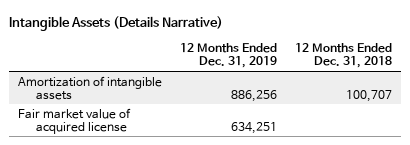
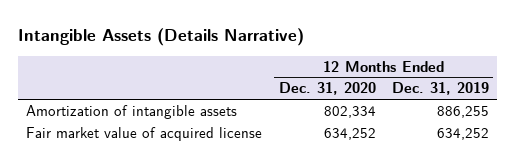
- | 12 Months Ended Dec. 31, 2019 | 12 Months Ended Dec. 31, 2018
+ | 12 Months Ended Dec. 31, 2020 | 12 Months Ended Dec. 31, 2019
- Amortization of intangible assets | 886,256 | 100,707
- Fair market value of acquired license | 634,251 |
+ Amortization of intangible assets | 802,334 | 886,255
+ Fair market value of acquired license | 634,252 | 634,252

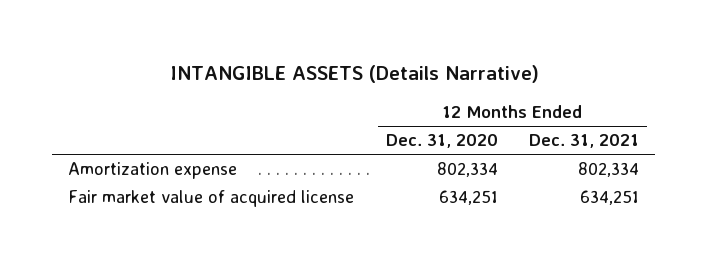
- Intangible Assets (Details Narrative)
+ INTANGIBLE ASSETS (Details Narrative)
- | 12 Months Ended Dec. 31, 2020 | 12 Months Ended Dec. 31, 2019
+ | 12 Months Ended Dec. 31, 2020 | 12 Months Ended Dec. 31, 2021
- Amortization of intangible assets | 802,334 | 886,255
- Fair market value of acquired license | 634,252 | 634,252
+ Amortization expense | 802,334 | 802,334
+ Fair market value of acquired license | 634,251 | 634,251

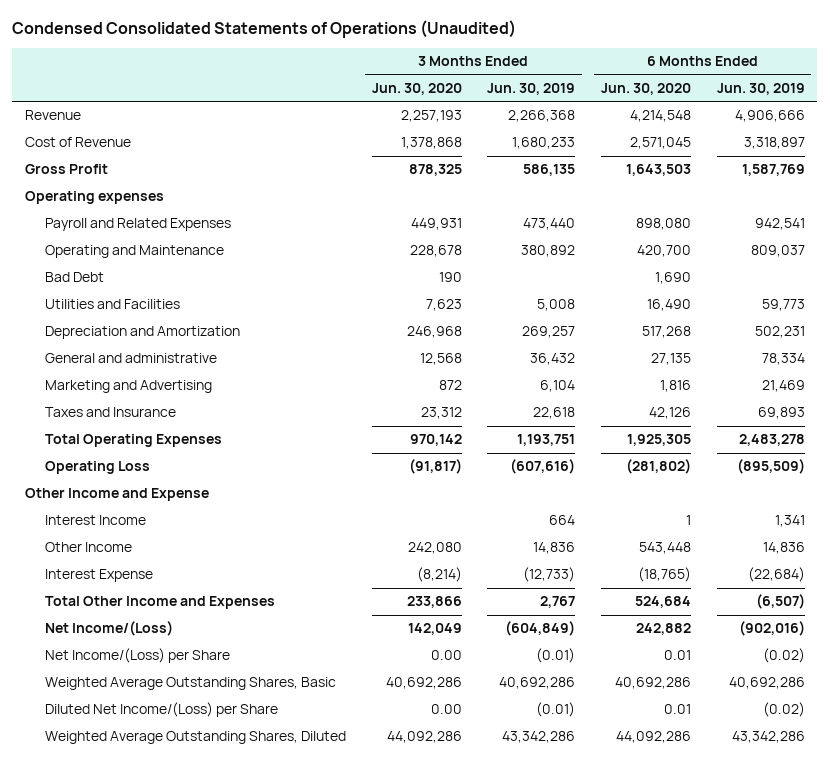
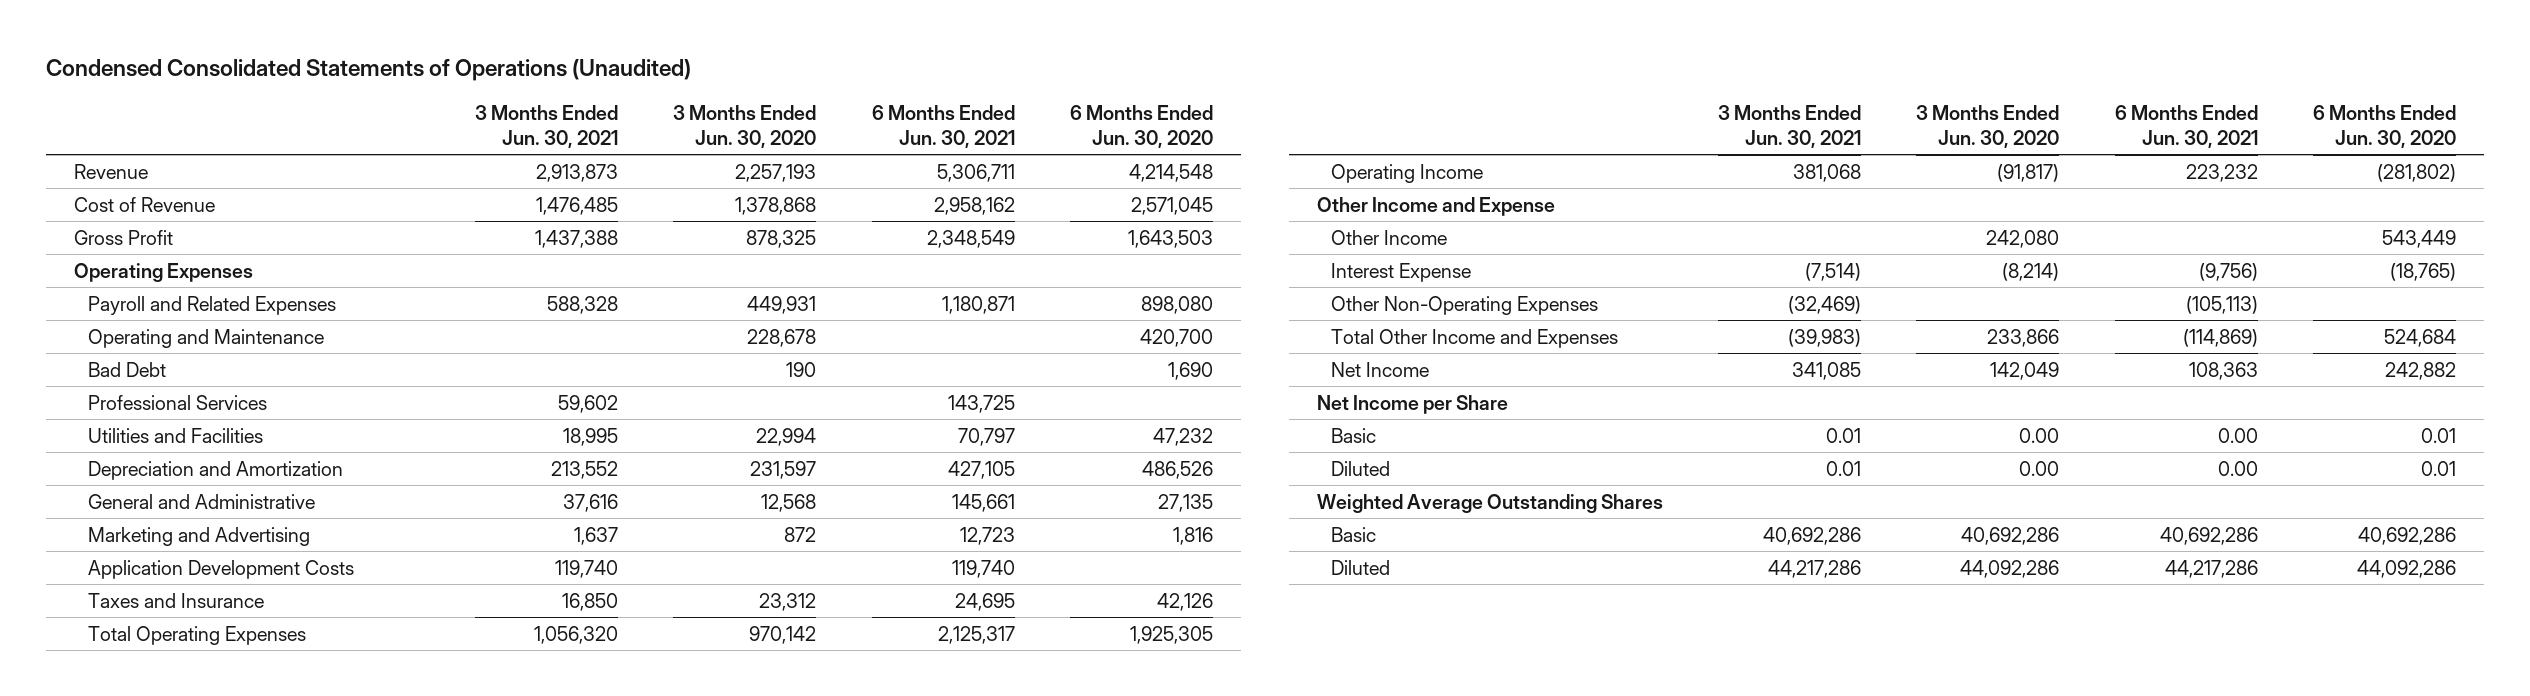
- | 3 Months Ended Jun. 30, 2020 | 3 Months Ended Jun. 30, 2019 | 6 Months Ended Jun. 30, 2020 | 6 Months Ended Jun. 30, 2019
+ | 3 Months Ended Jun. 30, 2021 | 3 Months Ended Jun. 30, 2020 | 6 Months Ended Jun. 30, 2021 | 6 Months Ended Jun. 30, 2020
- Operating expenses
+ Operating Expenses
- Utilities and Facilities | 7,623 | 5,008 | 16,490 | 59,773
- Depreciation and Amortization | 246,968 | 269,257 | 517,268 | 502,231
- General and administrative | 12,568 | 36,432 | 27,135 | 78,334
+ Professional Services | 59,602 | | 143,725 |
+ Utilities and Facilities | 18,995 | 22,994 | 70,797 | 47,232
+ Depreciation and Amortization | 213,552 | 231,597 | 427,105 | 486,526
+ General and Administrative | 37,616 | 12,568 | 145,661 | 27,135
+ Application Development Costs | 119,740 | | 119,740 |
- Operating Loss | (91,817) | (607,616) | (281,802) | (895,509)
+ Operating Income | 381,068 | (91,817) | 223,232 | (281,802)
- Interest Income | | 664 | 1 | 1,341
- Other Income | 242,080 | 14,836 | 543,448 | 14,836
+ Other Income | | 242,080 | | 543,449
+ Other Non-Operating Expenses | (32,469) | | (105,113) |
- Net Income/(Loss) | 142,049 | (604,849) | 242,882 | (902,016)
- Net Income/(Loss) per Share | 0.00 | (0.01) | 0.01 | (0.02)
- Weighted Average Outstanding Shares, Basic | 40,692,286 | 40,692,286 | 40,692,286 | 40,692,286
- Diluted Net Income/(Loss) per Share | 0.00 | (0.01) | 0.01 | (0.02)
- Weighted Average Outstanding Shares, Diluted | 44,092,286 | 43,342,286 | 44,092,286 | 43,342,286
+ Net Income | 341,085 | 142,049 | 108,363 | 242,882
+ Net Income per Share
+ Basic | 0.01 | 0.00 | 0.00 | 0.01
+ Diluted | 0.01 | 0.00 | 0.00 | 0.01
+ Weighted Average Outstanding Shares
+ Basic | 40,692,286 | 40,692,286 | 40,692,286 | 40,692,286
+ Diluted | 44,217,286 | 44,092,286 | 44,217,286 | 44,092,286

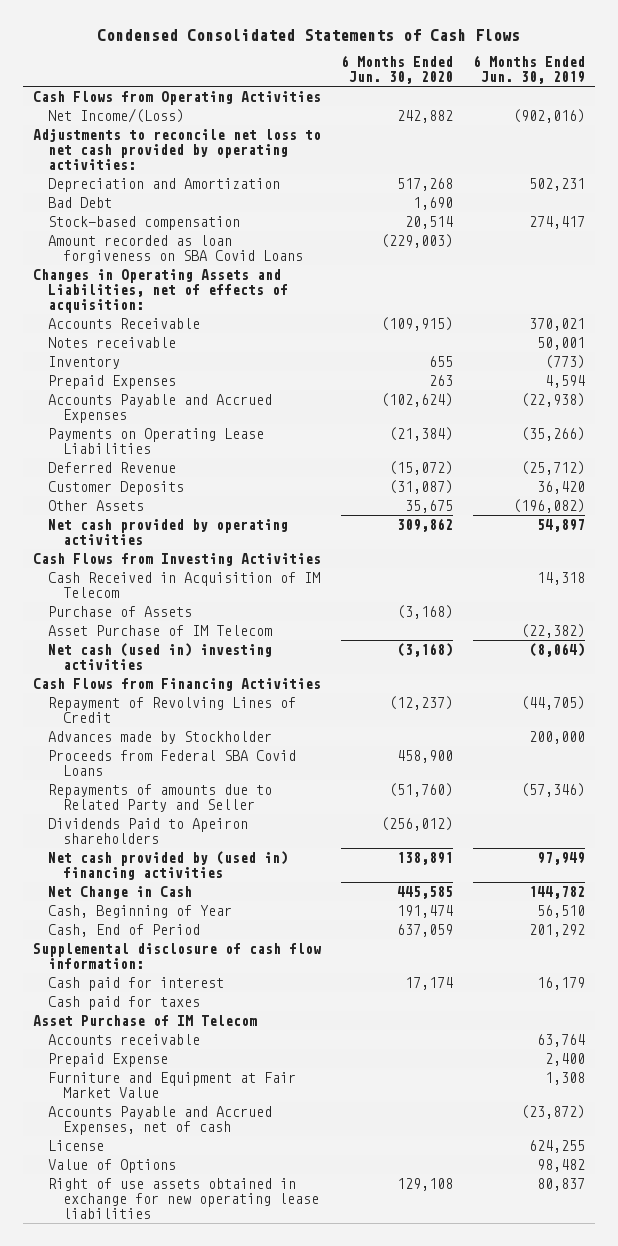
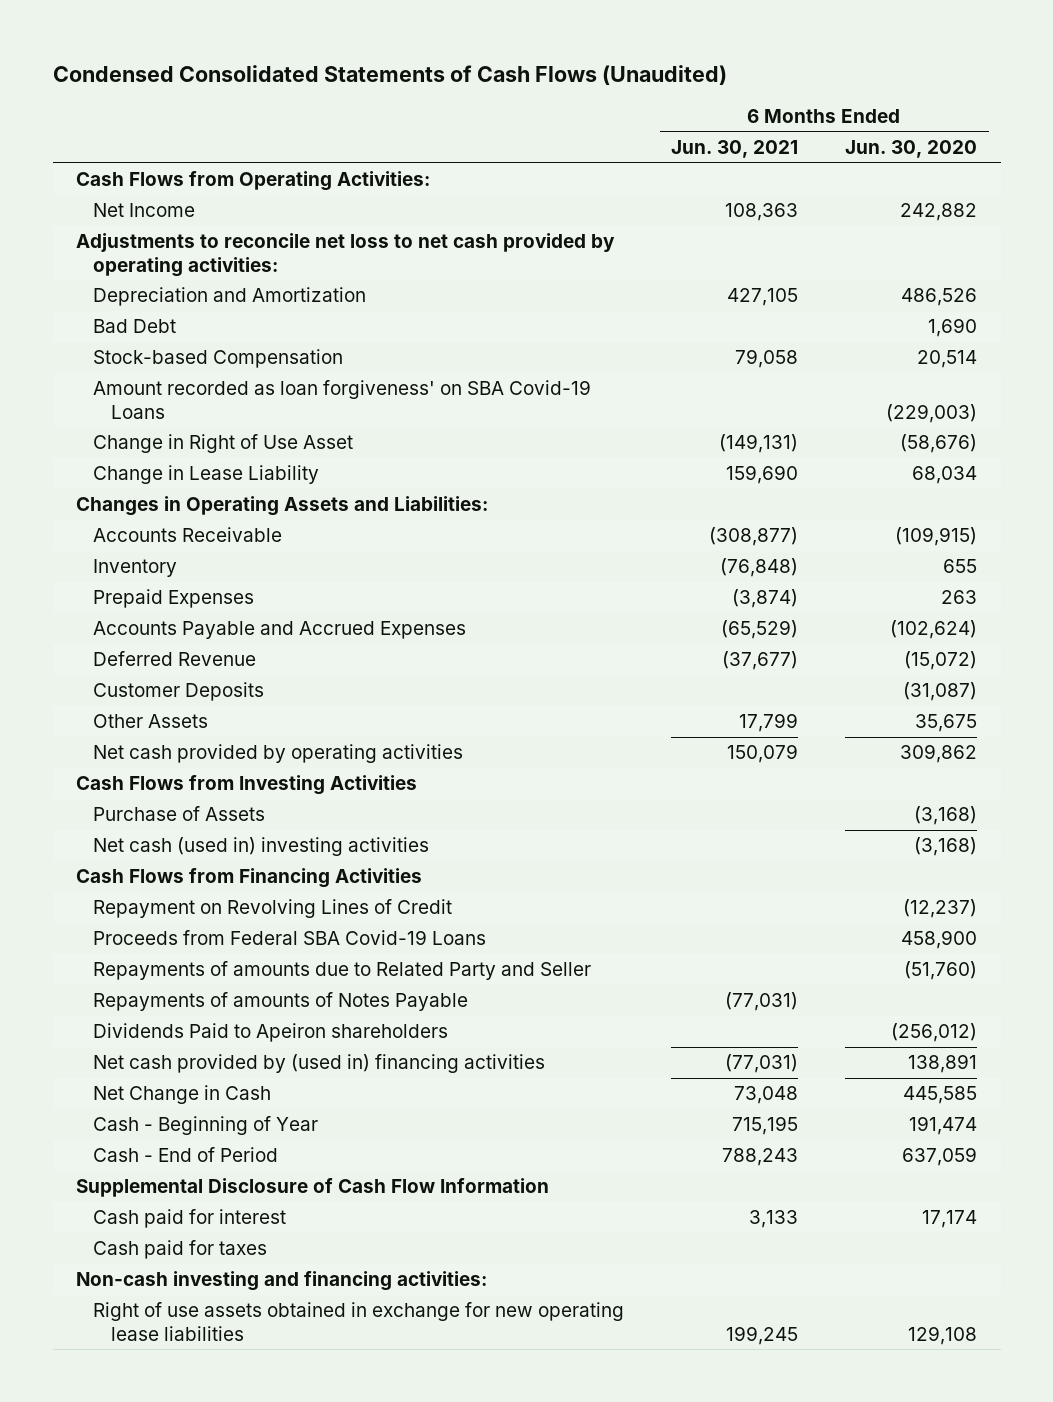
- Condensed Consolidated Statements of Cash Flows
+ Condensed Consolidated Statements of Cash Flows (Unaudited)
- | 6 Months Ended Jun. 30, 2020 | 6 Months Ended Jun. 30, 2019
+ | 6 Months Ended Jun. 30, 2021 | 6 Months Ended Jun. 30, 2020
- Cash Flows from Operating Activities
- Net Income/(Loss) | 242,882 | (902,016)
+ Cash Flows from Operating Activities:
+ Net Income | 108,363 | 242,882
- Depreciation and Amortization | 517,268 | 502,231
+ Depreciation and Amortization | 427,105 | 486,526
- Stock-based compensation | 20,514 | 274,417
- Amount recorded as loan forgiveness on SBA Covid Loans | (229,003) |
- Changes in Operating Assets and Liabilities, net of effects of acquisition:
+ Stock-based Compensation | 79,058 | 20,514
+ Amount recorded as loan forgiveness' on SBA Covid-19 Loans | | (229,003)
+ Change in Right of Use Asset | (149,131) | (58,676)
+ Change in Lease Liability | 159,690 | 68,034
+ Changes in Operating Assets and Liabilities:
- Notes receivable | | 50,001
- Payments on Operating Lease Liabilities | (21,384) | (35,266)
- Cash Received in Acquisition of IM Telecom | | 14,318
- Asset Purchase of IM Telecom | | (22,382)
- Repayment of Revolving Lines of Credit | (12,237) | (44,705)
- Advances made by Stockholder | | 200,000
- Proceeds from Federal SBA Covid Loans | 458,900 |
+ Repayment on Revolving Lines of Credit | | (12,237)
+ Proceeds from Federal SBA Covid-19 Loans | | 458,900
+ Repayments of amounts of Notes Payable | (77,031) |
- Cash, Beginning of Year | 191,474 | 56,510
- Cash, End of Period | 637,059 | 201,292
- Supplemental disclosure of cash flow information:
+ Cash - Beginning of Year | 715,195 | 191,474
+ Cash - End of Period | 788,243 | 637,059
+ Supplemental Disclosure of Cash Flow Information
- Asset Purchase of IM Telecom
- Accounts receivable | | 63,764
- Prepaid Expense | | 2,400
- Furniture and Equipment at Fair Market Value | | 1,308
- Accounts Payable and Accrued Expenses, net of cash | | (23,872)
- License | | 624,255
- Value of Options | | 98,482
+ Non-cash investing and financing activities:

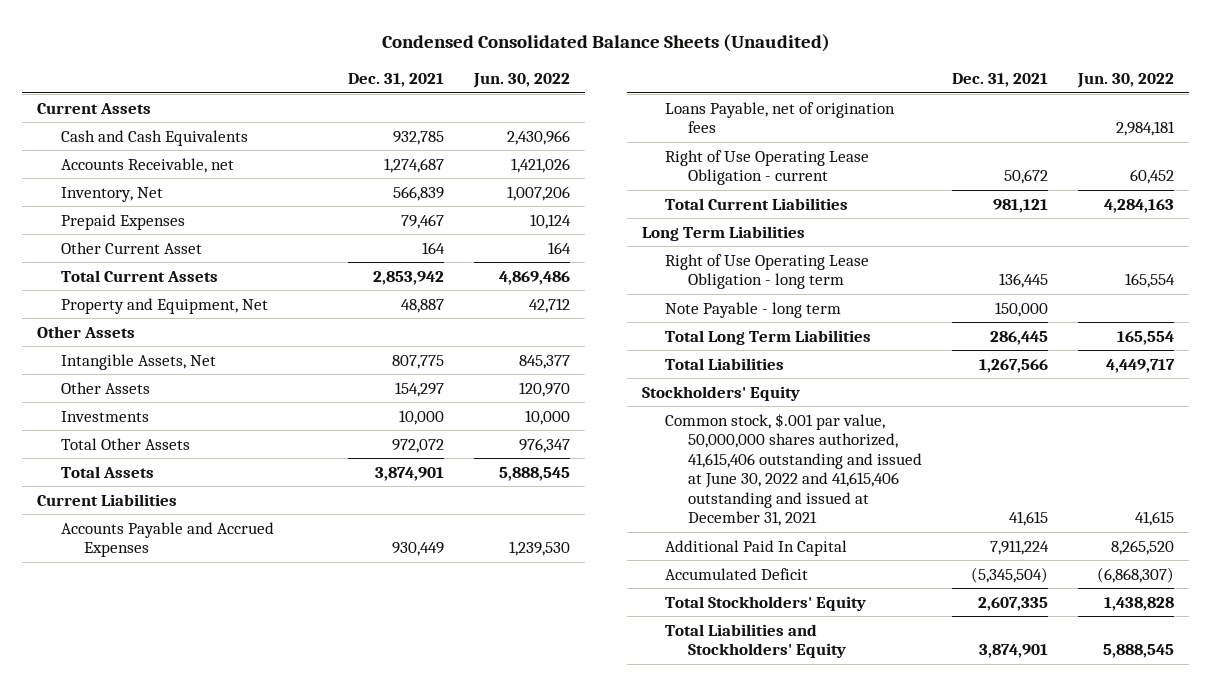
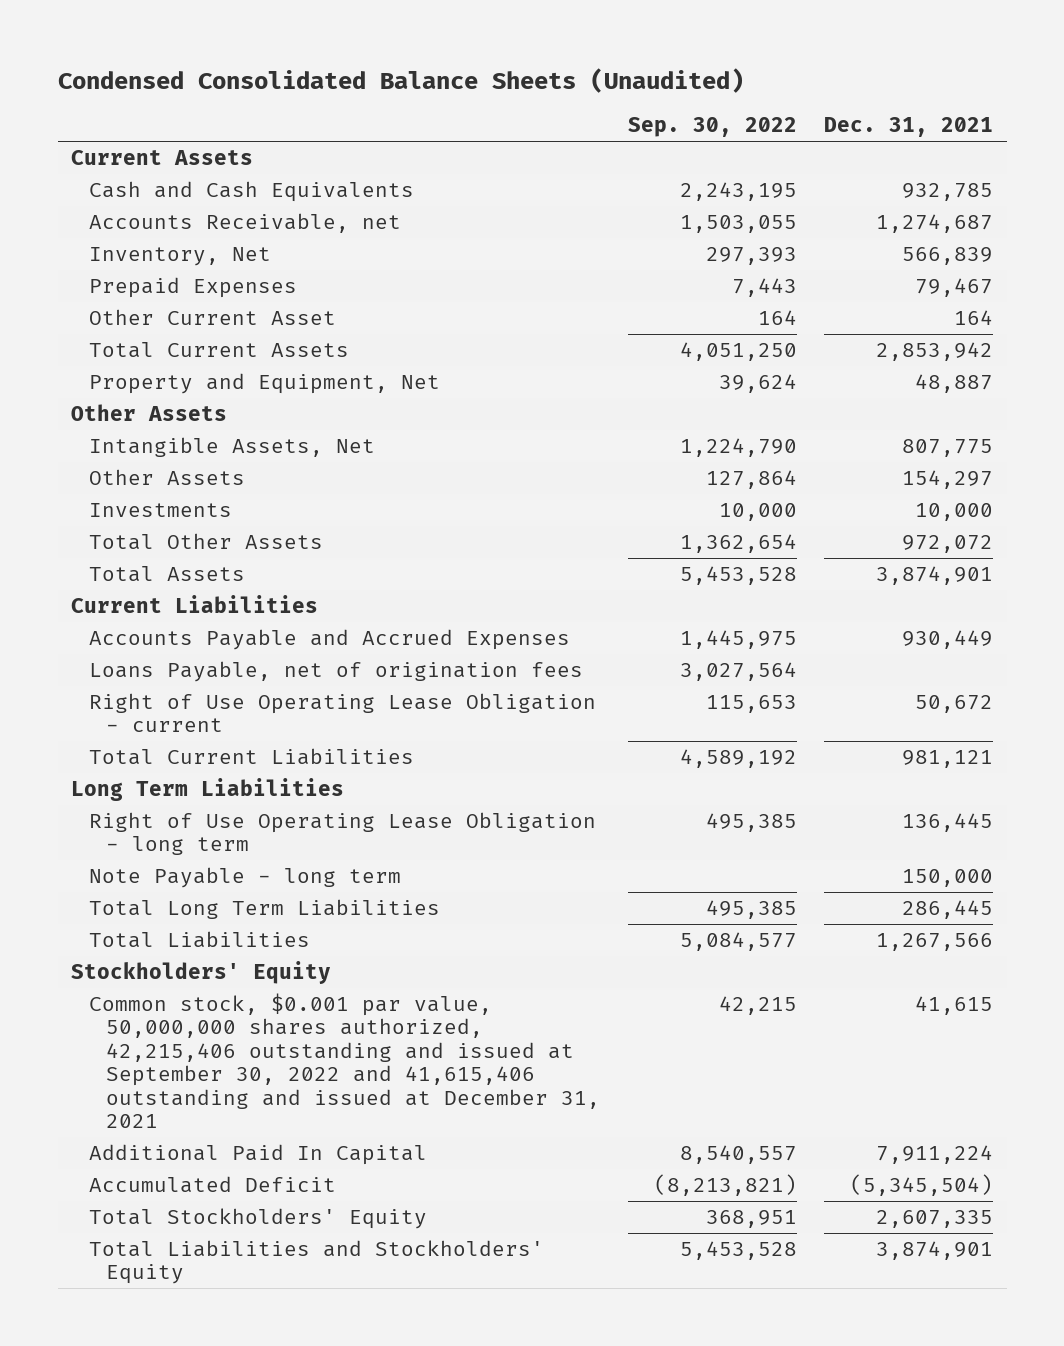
- | Dec. 31, 2021 | Jun. 30, 2022
+ | Sep. 30, 2022 | Dec. 31, 2021
- Common stock, $.001 par value, 50,000,000 shares authorized, 41,615,406 outstanding and issued at June 30, 2022 and 41,615,406 outstanding and issued at December 31, 2021 | 41,615 | 41,615
+ Common stock, $0.001 par value, 50,000,000 shares authorized, 42,215,406 outstanding and issued at September 30, 2022 and 41,615,406 outstanding and issued at December 31, 2021 | 42,215 | 41,615

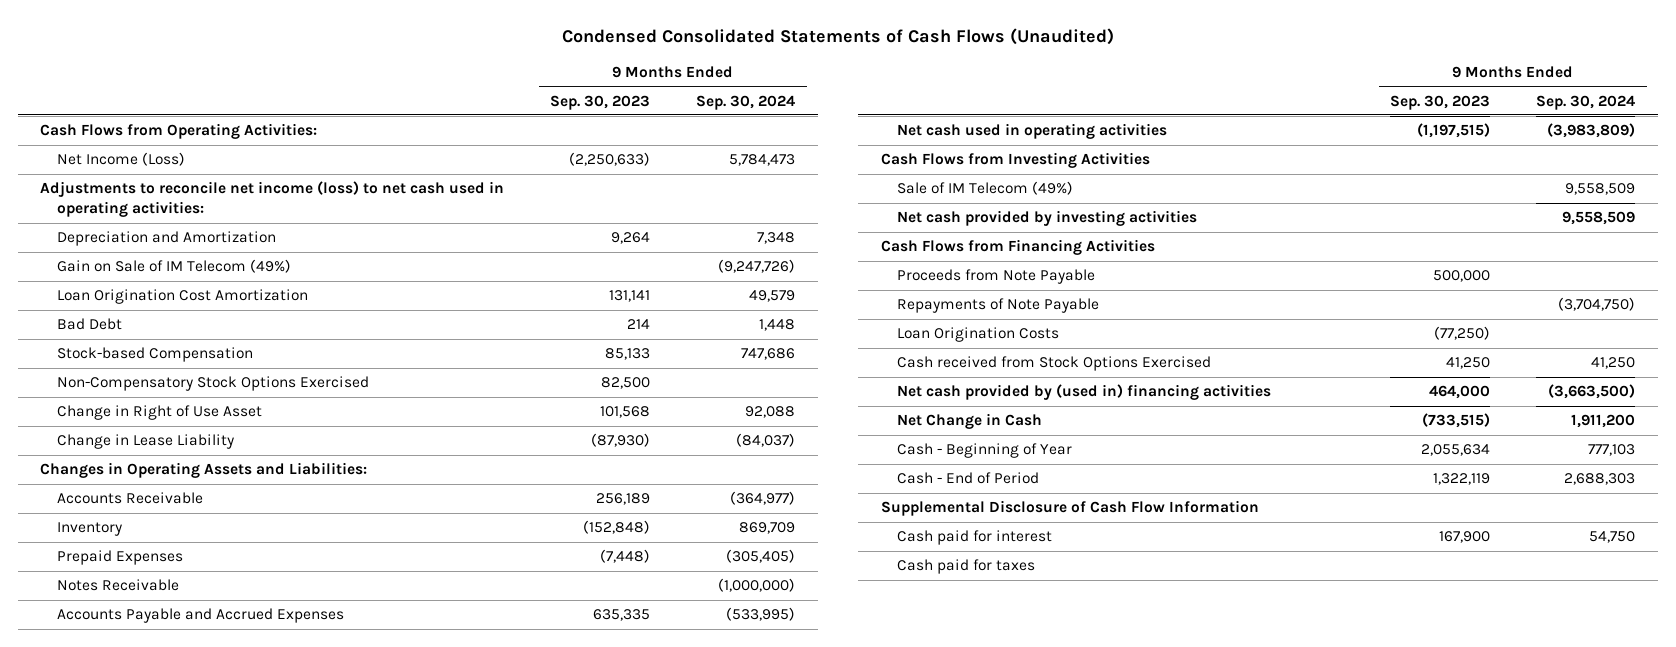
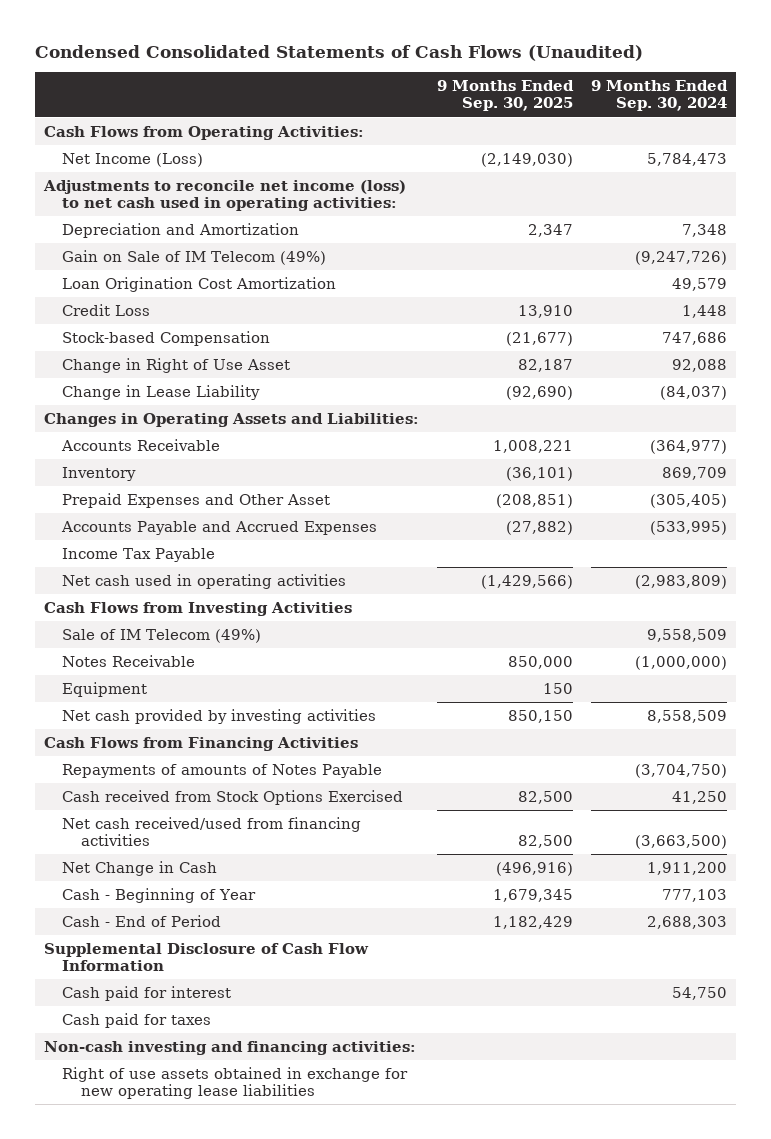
- | 9 Months Ended Sep. 30, 2023 | 9 Months Ended Sep. 30, 2024
+ | 9 Months Ended Sep. 30, 2025 | 9 Months Ended Sep. 30, 2024
- Bad Debt | 214 | 1,448
+ Credit Loss | 13,910 | 1,448
- Non-Compensatory Stock Options Exercised | 82,500 |
- Prepaid Expenses | (7,448) | (305,405)
+ Prepaid Expenses and Other Asset | (208,851) | (305,405)
- Net cash used in operating activities | (1,197,515) | (3,983,809)
+ Income Tax Payable
+ Net cash used in operating activities | (1,429,566) | (2,983,809)
- Net cash provided by investing activities | | 9,558,509
moved down: Notes Receivable | 850,000 | (1,000,000)
+ Equipment | 150 |
+ Net cash provided by investing activities | 850,150 | 8,558,509
- Proceeds from Note Payable | 500,000 |
- Repayments of Note Payable | | (3,704,750)
- Loan Origination Costs | (77,250) |
+ Repayments of amounts of Notes Payable | | (3,704,750)
- Net cash provided by (used in) financing activities | 464,000 | (3,663,500)
+ Net cash received/used from financing activities | 82,500 | (3,663,500)
+ Non-cash investing and financing activities:
+ Right of use assets obtained in exchange for new operating lease liabilities

